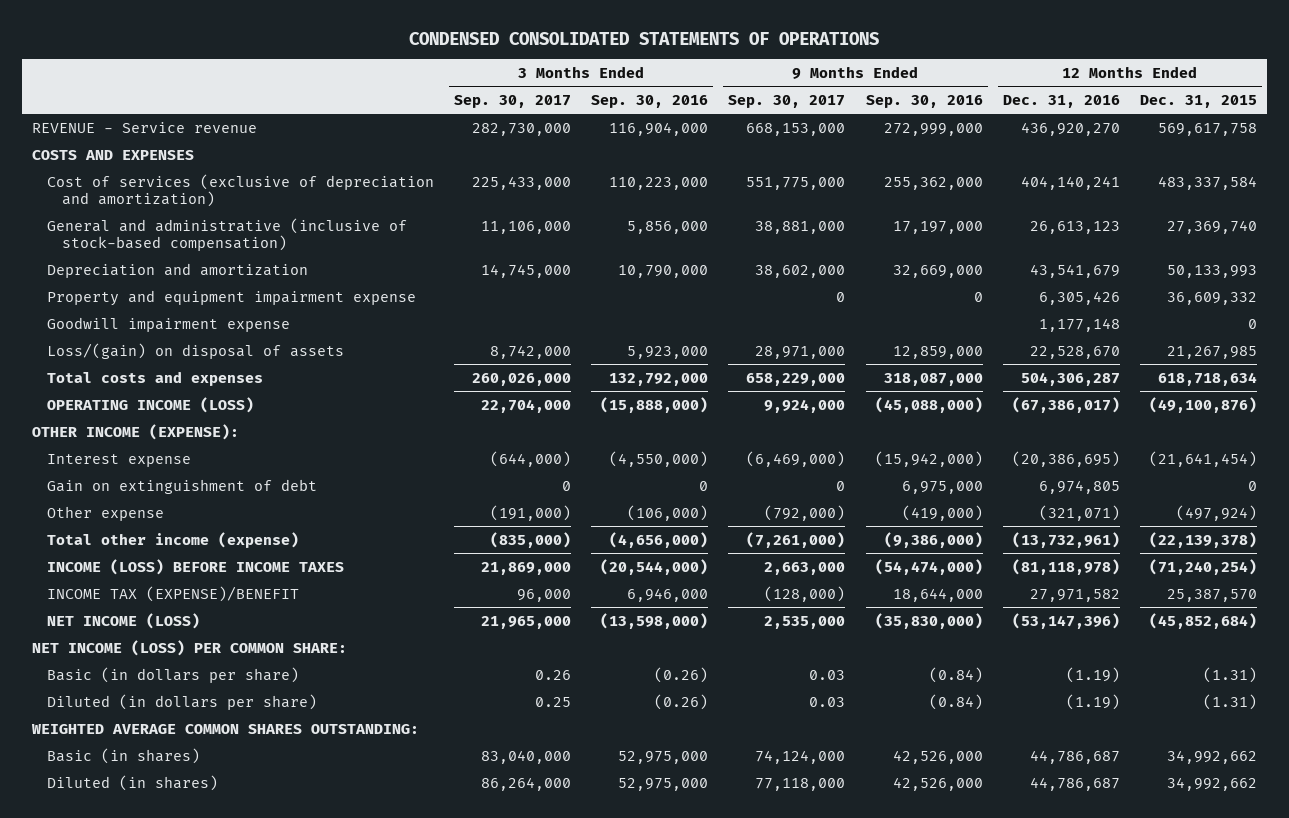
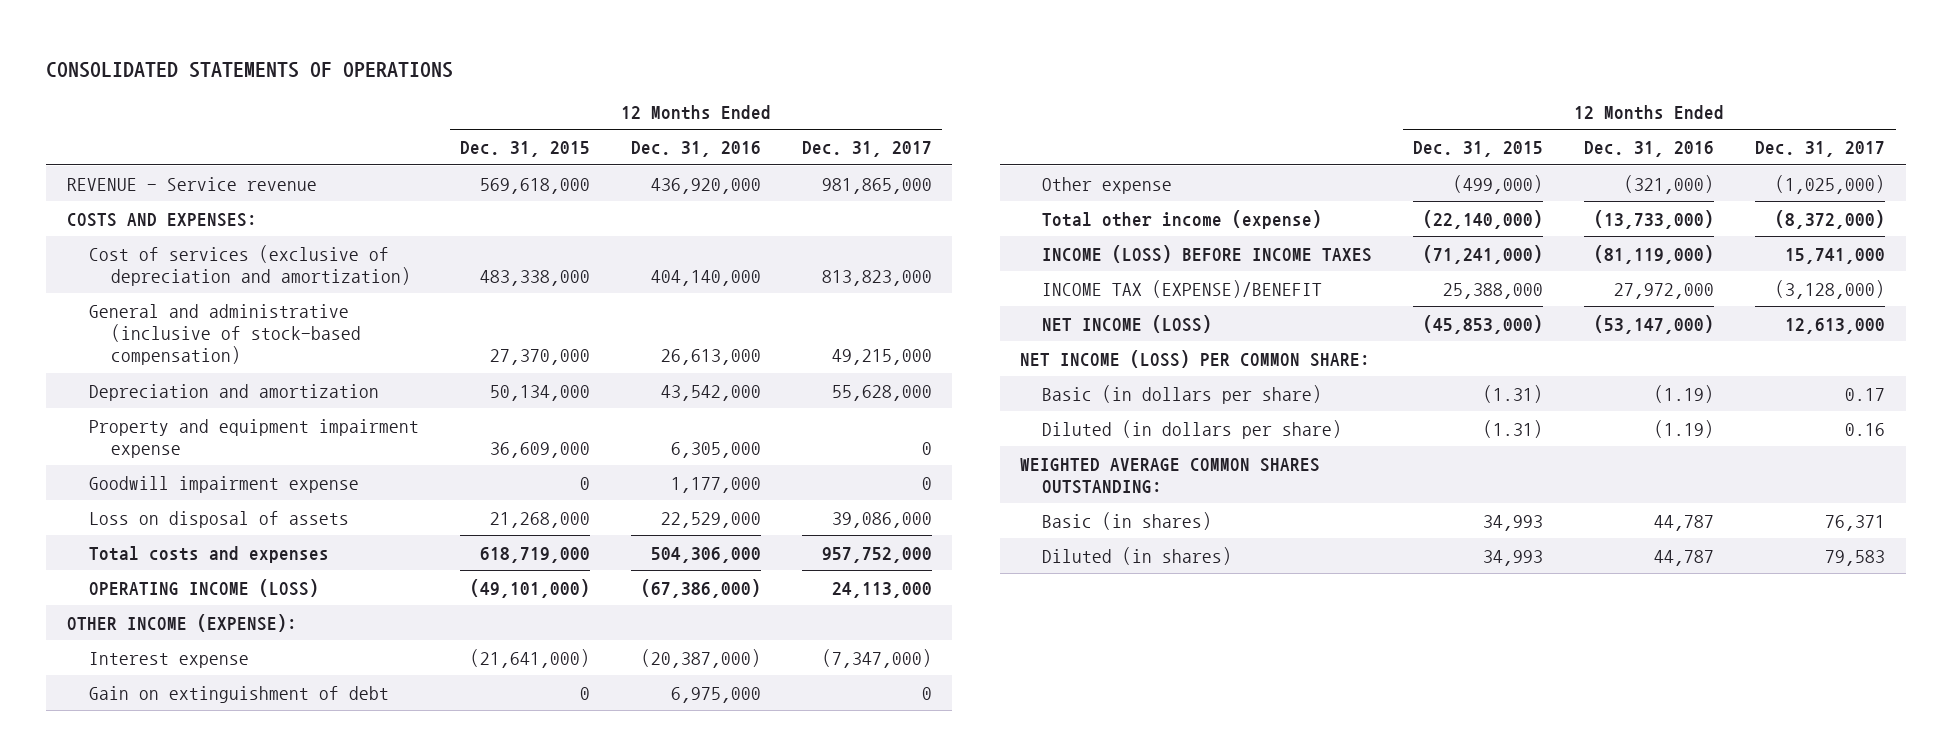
- CONDENSED CONSOLIDATED STATEMENTS OF OPERATIONS
+ CONSOLIDATED STATEMENTS OF OPERATIONS
- | 3 Months Ended Sep. 30, 2017 | 3 Months Ended Sep. 30, 2016 | 9 Months Ended Sep. 30, 2017 | 9 Months Ended Sep. 30, 2016 | 12 Months Ended Dec. 31, 2016 | 12 Months Ended Dec. 31, 2015
+ | 12 Months Ended Dec. 31, 2015 | 12 Months Ended Dec. 31, 2016 | 12 Months Ended Dec. 31, 2017
- REVENUE - Service revenue | 282,730,000 | 116,904,000 | 668,153,000 | 272,999,000 | 436,920,270 | 569,617,758
- COSTS AND EXPENSES
- Cost of services (exclusive of depreciation and amortization) | 225,433,000 | 110,223,000 | 551,775,000 | 255,362,000 | 404,140,241 | 483,337,584
- General and administrative (inclusive of stock-based compensation) | 11,106,000 | 5,856,000 | 38,881,000 | 17,197,000 | 26,613,123 | 27,369,740
- Depreciation and amortization | 14,745,000 | 10,790,000 | 38,602,000 | 32,669,000 | 43,541,679 | 50,133,993
- Property and equipment impairment expense | | | 0 | 0 | 6,305,426 | 36,609,332
- Goodwill impairment expense | | | | | 1,177,148 | 0
- Loss/(gain) on disposal of assets | 8,742,000 | 5,923,000 | 28,971,000 | 12,859,000 | 22,528,670 | 21,267,985
- Total costs and expenses | 260,026,000 | 132,792,000 | 658,229,000 | 318,087,000 | 504,306,287 | 618,718,634
- OPERATING INCOME (LOSS) | 22,704,000 | (15,888,000) | 9,924,000 | (45,088,000) | (67,386,017) | (49,100,876)
+ REVENUE - Service revenue | 569,618,000 | 436,920,000 | 981,865,000
+ COSTS AND EXPENSES:
+ Cost of services (exclusive of depreciation and amortization) | 483,338,000 | 404,140,000 | 813,823,000
+ General and administrative (inclusive of stock-based compensation) | 27,370,000 | 26,613,000 | 49,215,000
+ Depreciation and amortization | 50,134,000 | 43,542,000 | 55,628,000
+ Property and equipment impairment expense | 36,609,000 | 6,305,000 | 0
+ Goodwill impairment expense | 0 | 1,177,000 | 0
+ Loss on disposal of assets | 21,268,000 | 22,529,000 | 39,086,000
+ Total costs and expenses | 618,719,000 | 504,306,000 | 957,752,000
+ OPERATING INCOME (LOSS) | (49,101,000) | (67,386,000) | 24,113,000
- Interest expense | (644,000) | (4,550,000) | (6,469,000) | (15,942,000) | (20,386,695) | (21,641,454)
- Gain on extinguishment of debt | 0 | 0 | 0 | 6,975,000 | 6,974,805 | 0
- Other expense | (191,000) | (106,000) | (792,000) | (419,000) | (321,071) | (497,924)
- Total other income (expense) | (835,000) | (4,656,000) | (7,261,000) | (9,386,000) | (13,732,961) | (22,139,378)
- INCOME (LOSS) BEFORE INCOME TAXES | 21,869,000 | (20,544,000) | 2,663,000 | (54,474,000) | (81,118,978) | (71,240,254)
- INCOME TAX (EXPENSE)/BENEFIT | 96,000 | 6,946,000 | (128,000) | 18,644,000 | 27,971,582 | 25,387,570
- NET INCOME (LOSS) | 21,965,000 | (13,598,000) | 2,535,000 | (35,830,000) | (53,147,396) | (45,852,684)
+ Interest expense | (21,641,000) | (20,387,000) | (7,347,000)
+ Gain on extinguishment of debt | 0 | 6,975,000 | 0
+ Other expense | (499,000) | (321,000) | (1,025,000)
+ Total other income (expense) | (22,140,000) | (13,733,000) | (8,372,000)
+ INCOME (LOSS) BEFORE INCOME TAXES | (71,241,000) | (81,119,000) | 15,741,000
+ INCOME TAX (EXPENSE)/BENEFIT | 25,388,000 | 27,972,000 | (3,128,000)
+ NET INCOME (LOSS) | (45,853,000) | (53,147,000) | 12,613,000
- Basic (in shares) | 83,040,000 | 52,975,000 | 74,124,000 | 42,526,000 | 44,786,687 | 34,992,662
- Diluted (in shares) | 86,264,000 | 52,975,000 | 77,118,000 | 42,526,000 | 44,786,687 | 34,992,662
+ Basic (in shares) | 34,993 | 44,787 | 76,371
+ Diluted (in shares) | 34,993 | 44,787 | 79,583

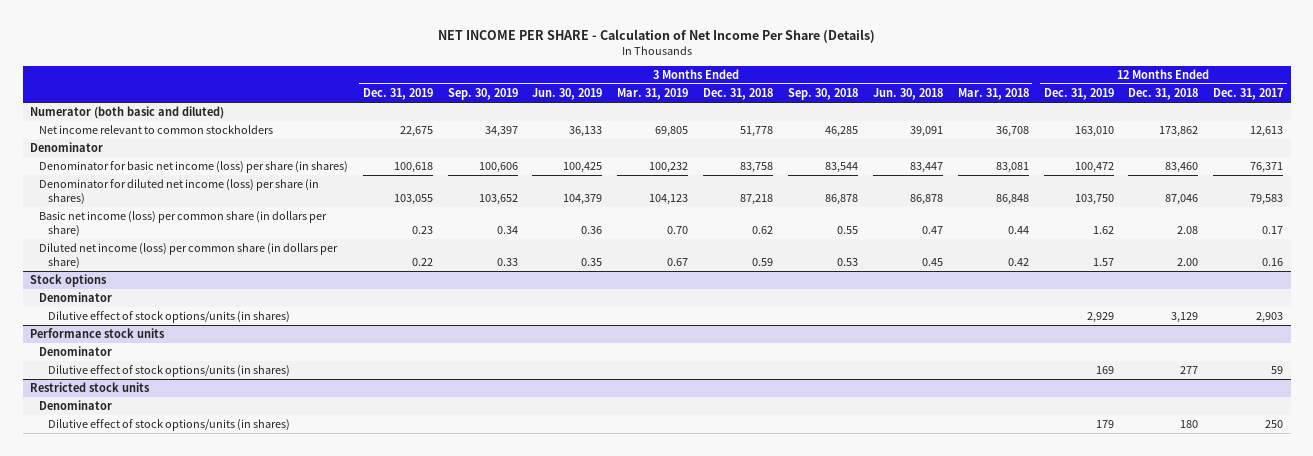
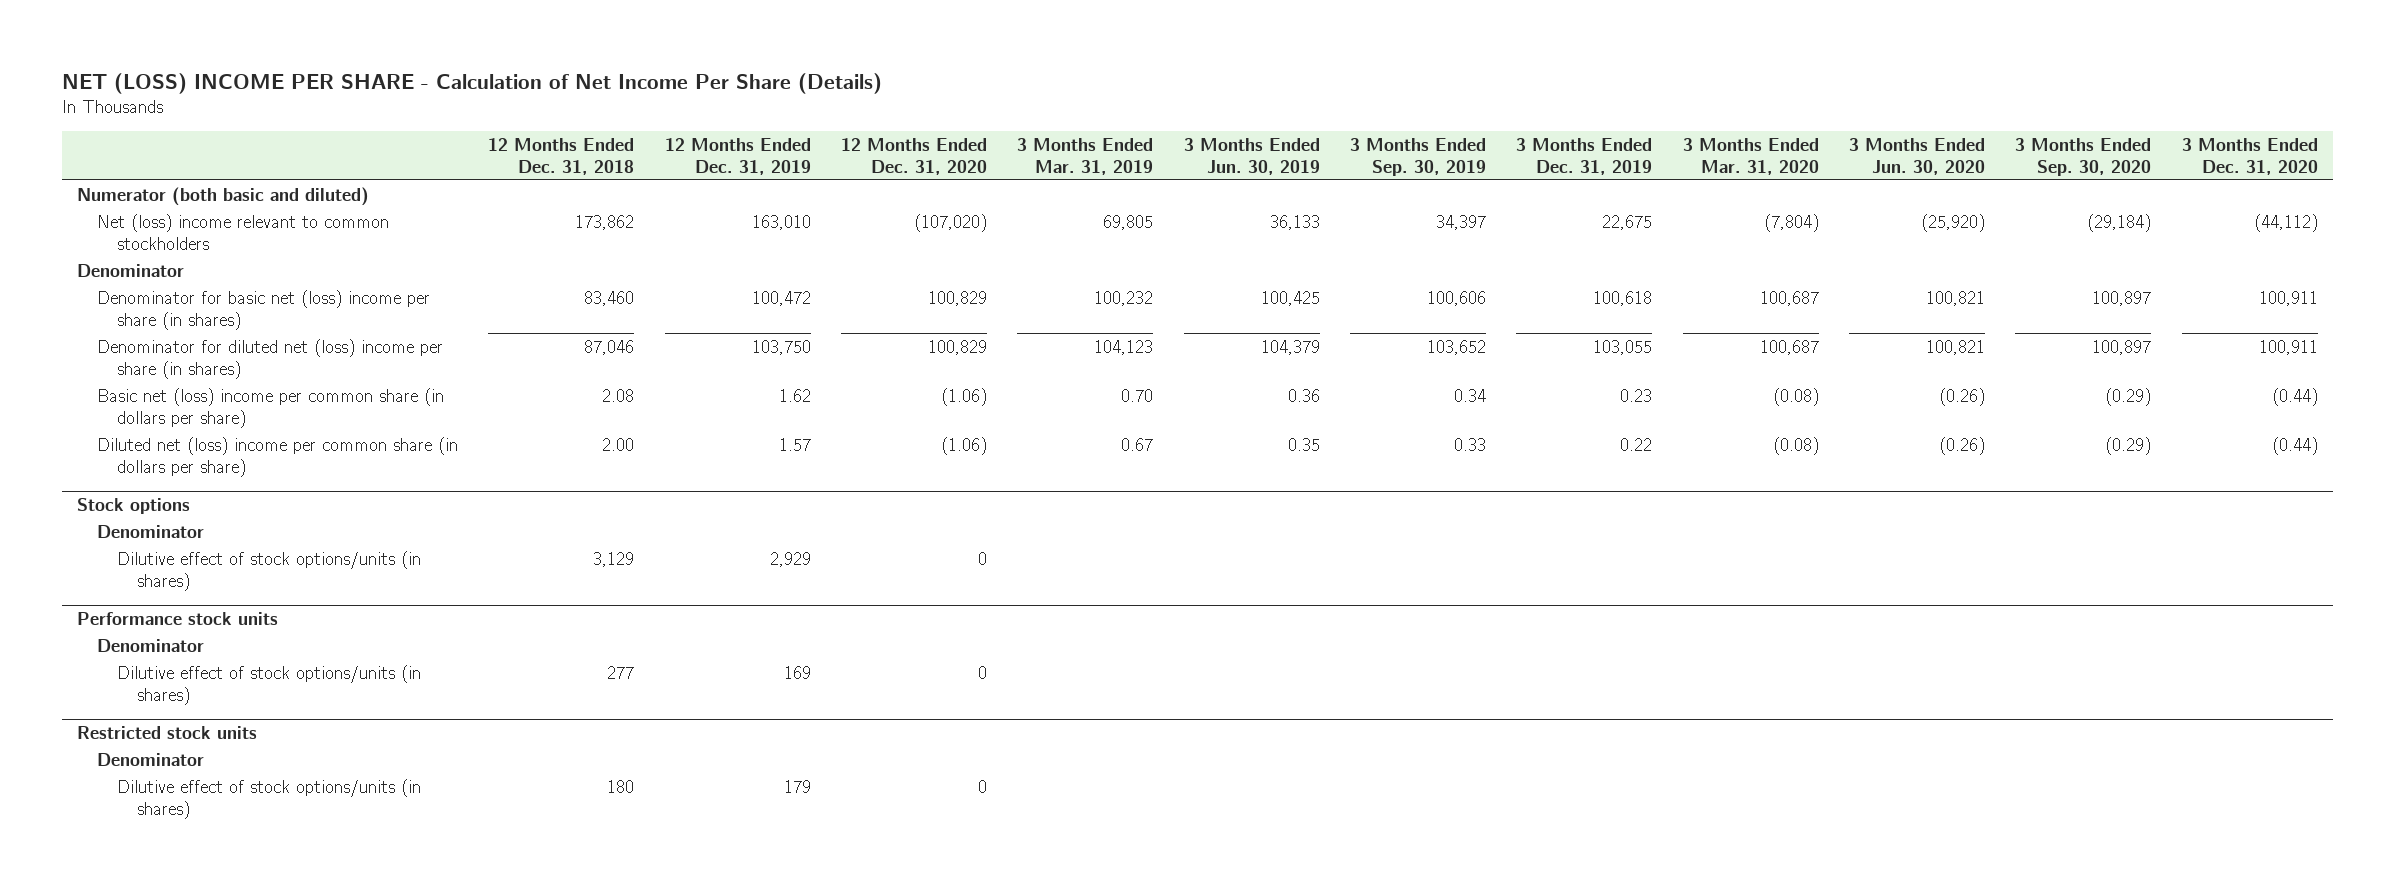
- NET INCOME PER SHARE - Calculation of Net Income Per Share (Details)
+ NET (LOSS) INCOME PER SHARE - Calculation of Net Income Per Share (Details)
- | 3 Months Ended Dec. 31, 2019 | 3 Months Ended Sep. 30, 2019 | 3 Months Ended Jun. 30, 2019 | 3 Months Ended Mar. 31, 2019 | 3 Months Ended Dec. 31, 2018 | 3 Months Ended Sep. 30, 2018 | 3 Months Ended Jun. 30, 2018 | 3 Months Ended Mar. 31, 2018 | 12 Months Ended Dec. 31, 2019 | 12 Months Ended Dec. 31, 2018 | 12 Months Ended Dec. 31, 2017
+ | 12 Months Ended Dec. 31, 2018 | 12 Months Ended Dec. 31, 2019 | 12 Months Ended Dec. 31, 2020 | 3 Months Ended Mar. 31, 2019 | 3 Months Ended Jun. 30, 2019 | 3 Months Ended Sep. 30, 2019 | 3 Months Ended Dec. 31, 2019 | 3 Months Ended Mar. 31, 2020 | 3 Months Ended Jun. 30, 2020 | 3 Months Ended Sep. 30, 2020 | 3 Months Ended Dec. 31, 2020
- Net income relevant to common stockholders | 22,675 | 34,397 | 36,133 | 69,805 | 51,778 | 46,285 | 39,091 | 36,708 | 163,010 | 173,862 | 12,613
+ Net (loss) income relevant to common stockholders | 173,862 | 163,010 | (107,020) | 69,805 | 36,133 | 34,397 | 22,675 | (7,804) | (25,920) | (29,184) | (44,112)
- Denominator for basic net income (loss) per share (in shares) | 100,618 | 100,606 | 100,425 | 100,232 | 83,758 | 83,544 | 83,447 | 83,081 | 100,472 | 83,460 | 76,371
- Denominator for diluted net income (loss) per share (in shares) | 103,055 | 103,652 | 104,379 | 104,123 | 87,218 | 86,878 | 86,878 | 86,848 | 103,750 | 87,046 | 79,583
- Basic net income (loss) per common share (in dollars per share) | 0.23 | 0.34 | 0.36 | 0.70 | 0.62 | 0.55 | 0.47 | 0.44 | 1.62 | 2.08 | 0.17
- Diluted net income (loss) per common share (in dollars per share) | 0.22 | 0.33 | 0.35 | 0.67 | 0.59 | 0.53 | 0.45 | 0.42 | 1.57 | 2.00 | 0.16
+ Denominator for basic net (loss) income per share (in shares) | 83,460 | 100,472 | 100,829 | 100,232 | 100,425 | 100,606 | 100,618 | 100,687 | 100,821 | 100,897 | 100,911
+ Denominator for diluted net (loss) income per share (in shares) | 87,046 | 103,750 | 100,829 | 104,123 | 104,379 | 103,652 | 103,055 | 100,687 | 100,821 | 100,897 | 100,911
+ Basic net (loss) income per common share (in dollars per share) | 2.08 | 1.62 | (1.06) | 0.70 | 0.36 | 0.34 | 0.23 | (0.08) | (0.26) | (0.29) | (0.44)
+ Diluted net (loss) income per common share (in dollars per share) | 2.00 | 1.57 | (1.06) | 0.67 | 0.35 | 0.33 | 0.22 | (0.08) | (0.26) | (0.29) | (0.44)

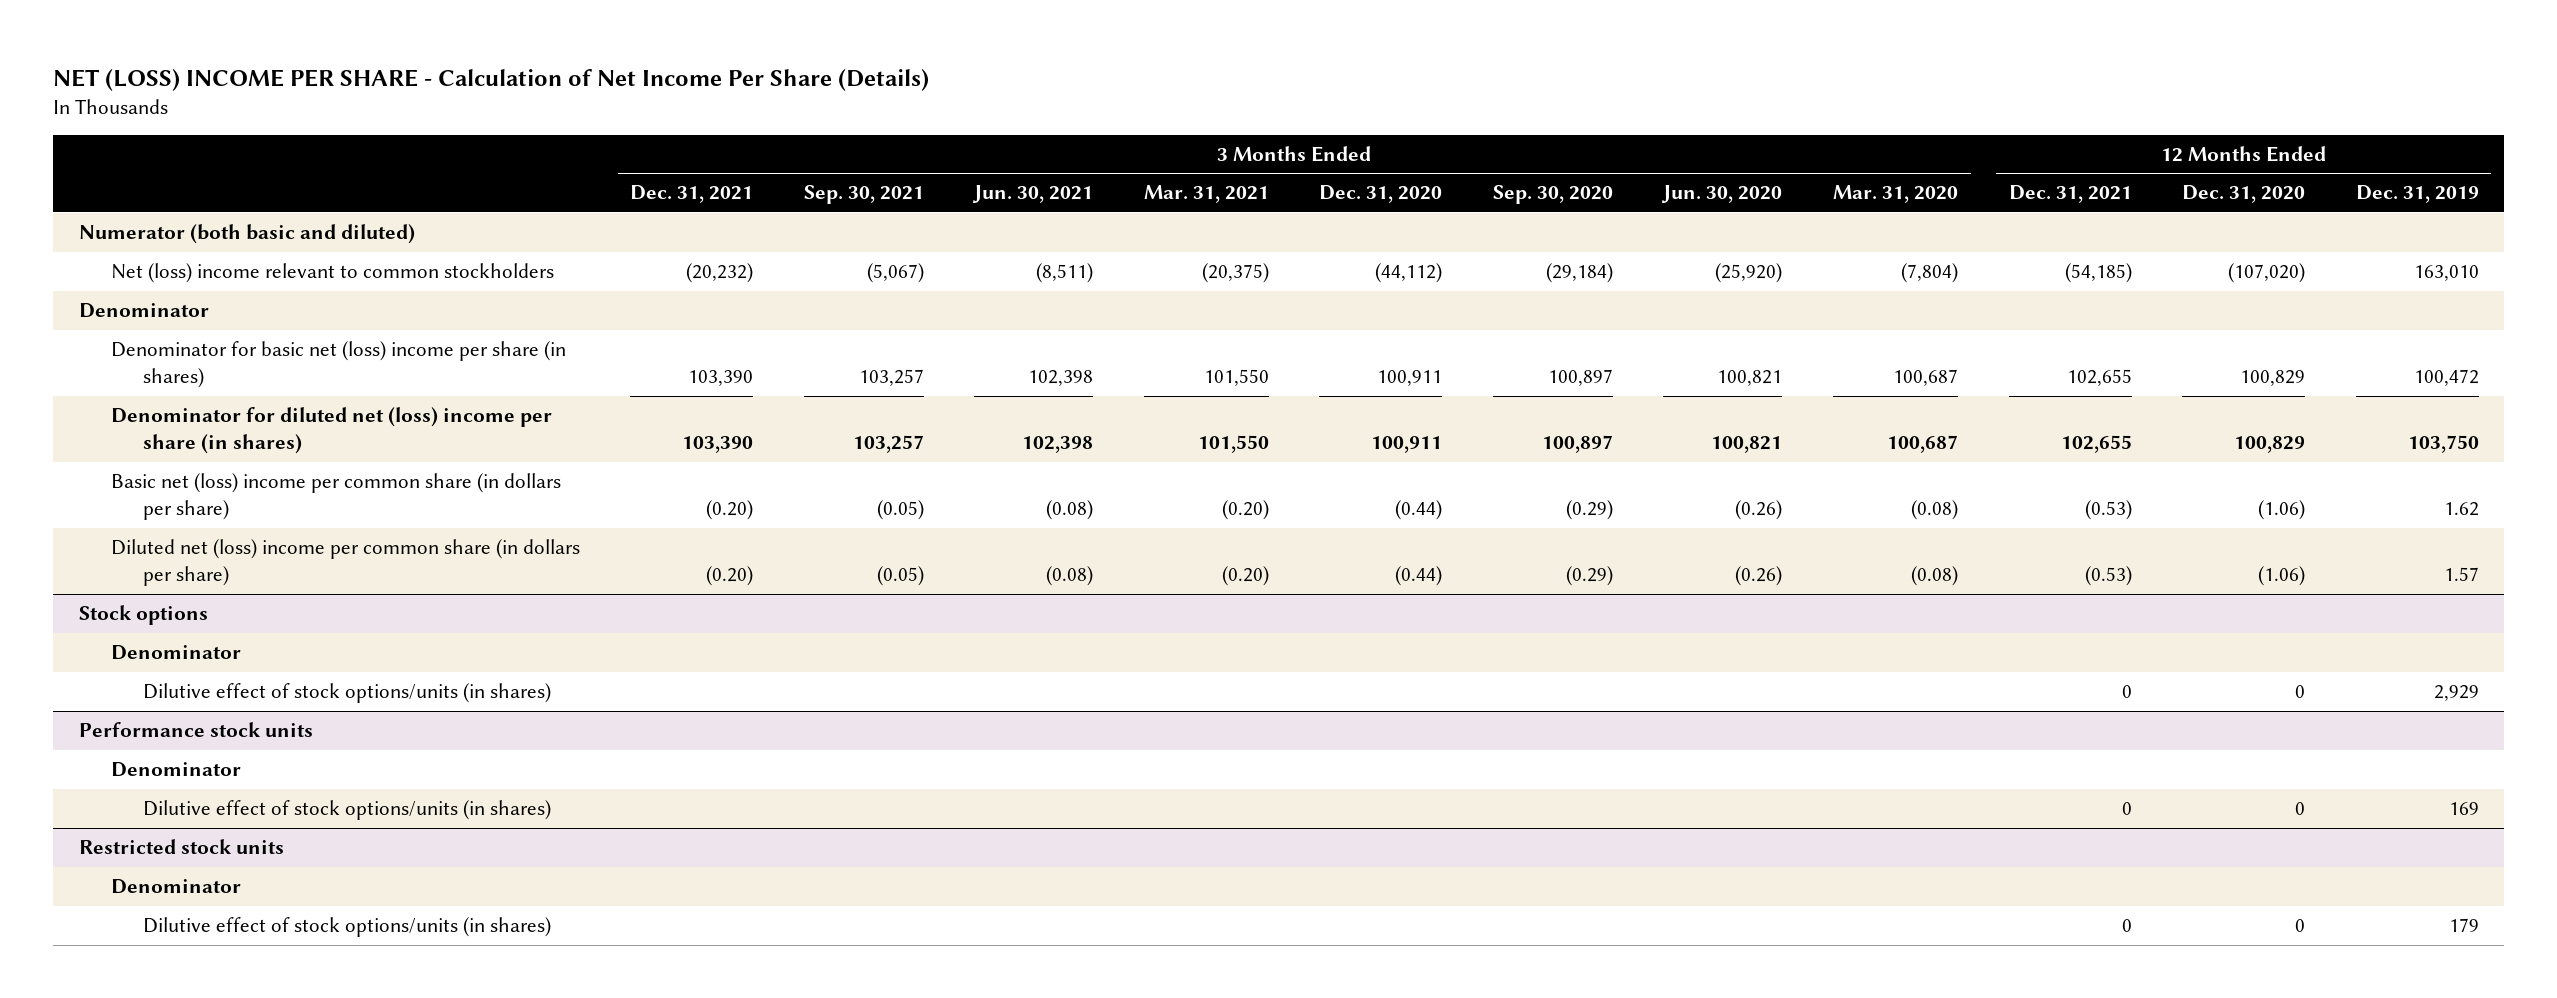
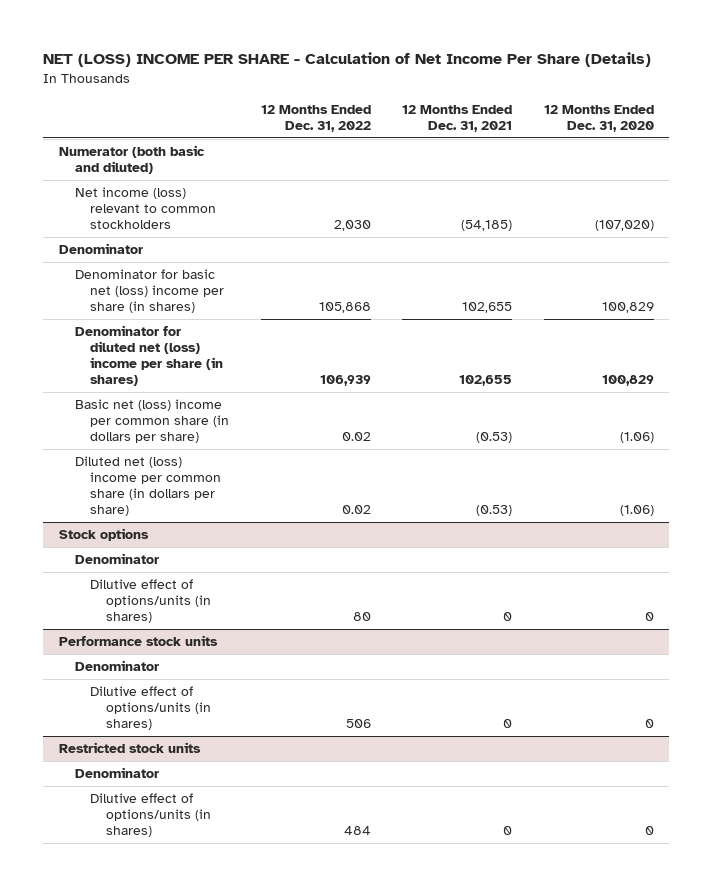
- | 3 Months Ended Dec. 31, 2021 | 3 Months Ended Sep. 30, 2021 | 3 Months Ended Jun. 30, 2021 | 3 Months Ended Mar. 31, 2021 | 3 Months Ended Dec. 31, 2020 | 3 Months Ended Sep. 30, 2020 | 3 Months Ended Jun. 30, 2020 | 3 Months Ended Mar. 31, 2020 | 12 Months Ended Dec. 31, 2021 | 12 Months Ended Dec. 31, 2020 | 12 Months Ended Dec. 31, 2019
+ | 12 Months Ended Dec. 31, 2022 | 12 Months Ended Dec. 31, 2021 | 12 Months Ended Dec. 31, 2020
- Net (loss) income relevant to common stockholders | (20,232) | (5,067) | (8,511) | (20,375) | (44,112) | (29,184) | (25,920) | (7,804) | (54,185) | (107,020) | 163,010
+ Net income (loss) relevant to common stockholders | 2,030 | (54,185) | (107,020)
@ Stock options
- Dilutive effect of stock options/units (in shares) | | | | | | | | | 0 | 0 | 2,929
+ Dilutive effect of options/units (in shares) | 80 | 0 | 0
@ Performance stock units
- Dilutive effect of stock options/units (in shares) | | | | | | | | | 0 | 0 | 169
+ Dilutive effect of options/units (in shares) | 506 | 0 | 0
@ Restricted stock units
- Dilutive effect of stock options/units (in shares) | | | | | | | | | 0 | 0 | 179
+ Dilutive effect of options/units (in shares) | 484 | 0 | 0

